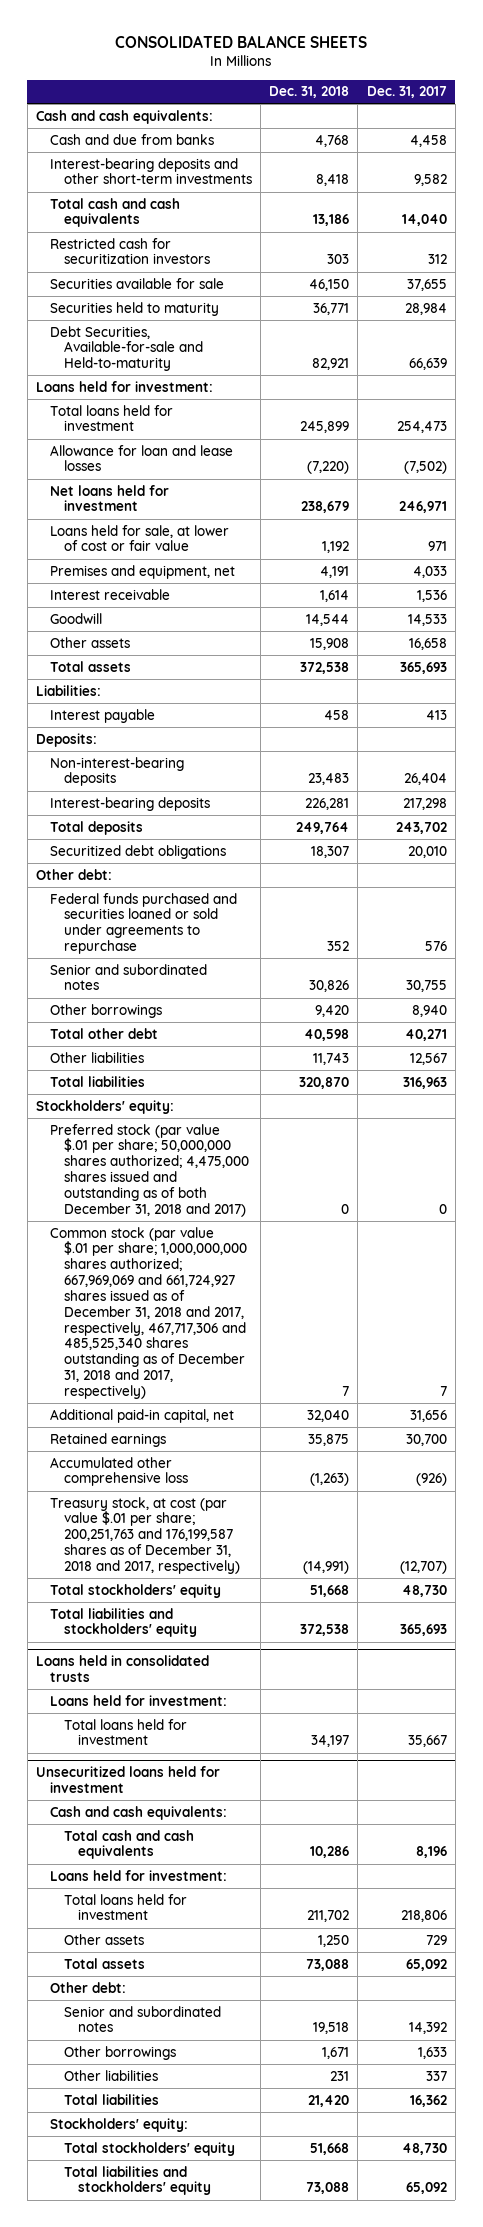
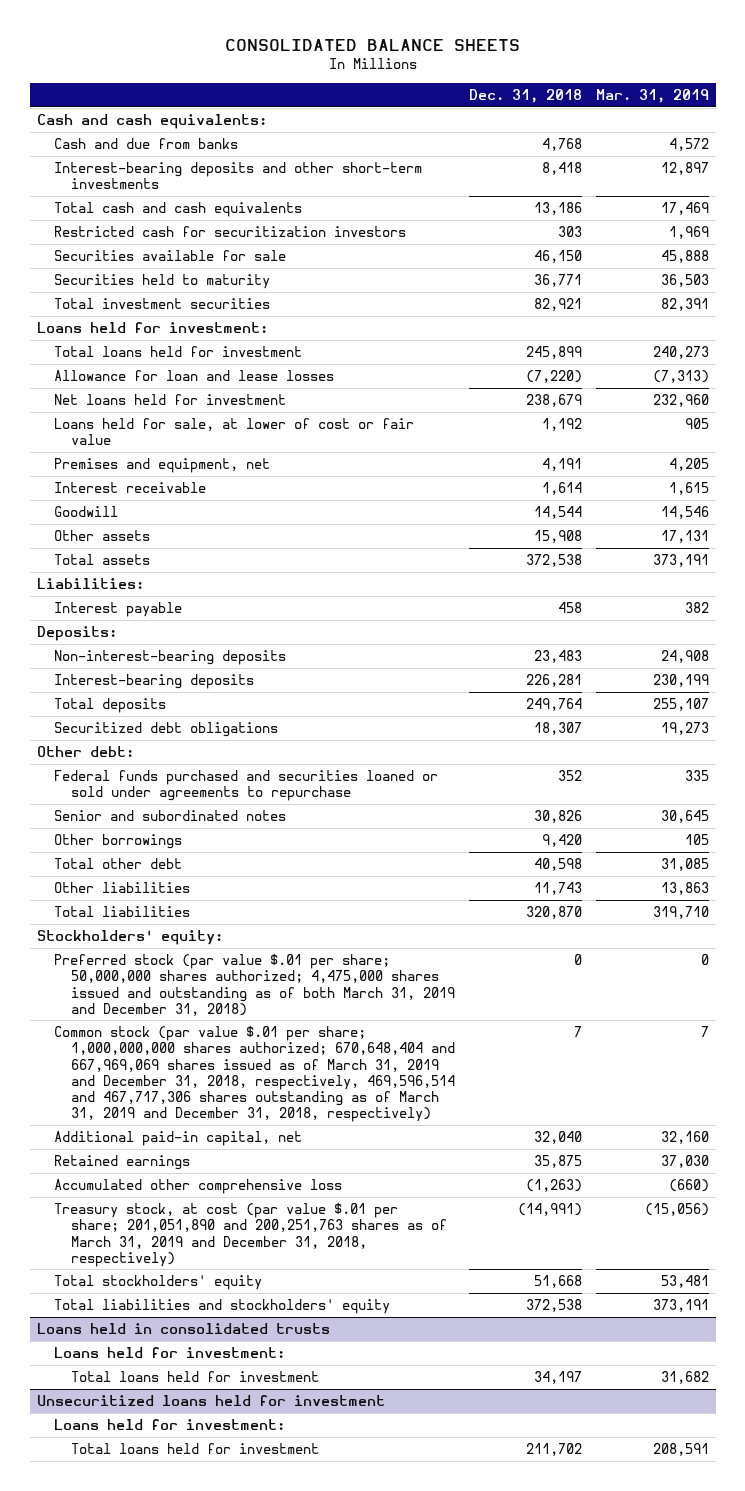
- | Dec. 31, 2018 | Dec. 31, 2017
+ | Dec. 31, 2018 | Mar. 31, 2019
- Debt Securities, Available-for-sale and Held-to-maturity | 82,921 | 66,639
+ Total investment securities | 82,921 | 82,391
- Preferred stock (par value $.01 per share; 50,000,000 shares authorized; 4,475,000 shares issued and outstanding as of both December 31, 2018 and 2017) | 0 | 0
- Common stock (par value $.01 per share; 1,000,000,000 shares authorized; 667,969,069 and 661,724,927 shares issued as of December 31, 2018 and 2017, respectively, 467,717,306 and 485,525,340 shares outstanding as of December 31, 2018 and 2017, respectively) | 7 | 7
+ Preferred stock (par value $.01 per share; 50,000,000 shares authorized; 4,475,000 shares issued and outstanding as of both March 31, 2019 and December 31, 2018) | 0 | 0
+ Common stock (par value $.01 per share; 1,000,000,000 shares authorized; 670,648,404 and 667,969,069 shares issued as of March 31, 2019 and December 31, 2018, respectively, 469,596,514 and 467,717,306 shares outstanding as of March 31, 2019 and December 31, 2018, respectively) | 7 | 7
- Treasury stock, at cost (par value $.01 per share; 200,251,763 and 176,199,587 shares as of December 31, 2018 and 2017, respectively) | (14,991) | (12,707)
+ Treasury stock, at cost (par value $.01 per share; 201,051,890 and 200,251,763 shares as of March 31, 2019 and December 31, 2018, respectively) | (14,991) | (15,056)
@ Unsecuritized loans held for investment
- Cash and cash equivalents:
- Total cash and cash equivalents | 10,286 | 8,196
- Other assets | 1,250 | 729
- Total assets | 73,088 | 65,092
- Other debt:
- Senior and subordinated notes | 19,518 | 14,392
- Other borrowings | 1,671 | 1,633
- Other liabilities | 231 | 337
- Total liabilities | 21,420 | 16,362
- Stockholders' equity:
- Total stockholders' equity | 51,668 | 48,730
- Total liabilities and stockholders' equity | 73,088 | 65,092

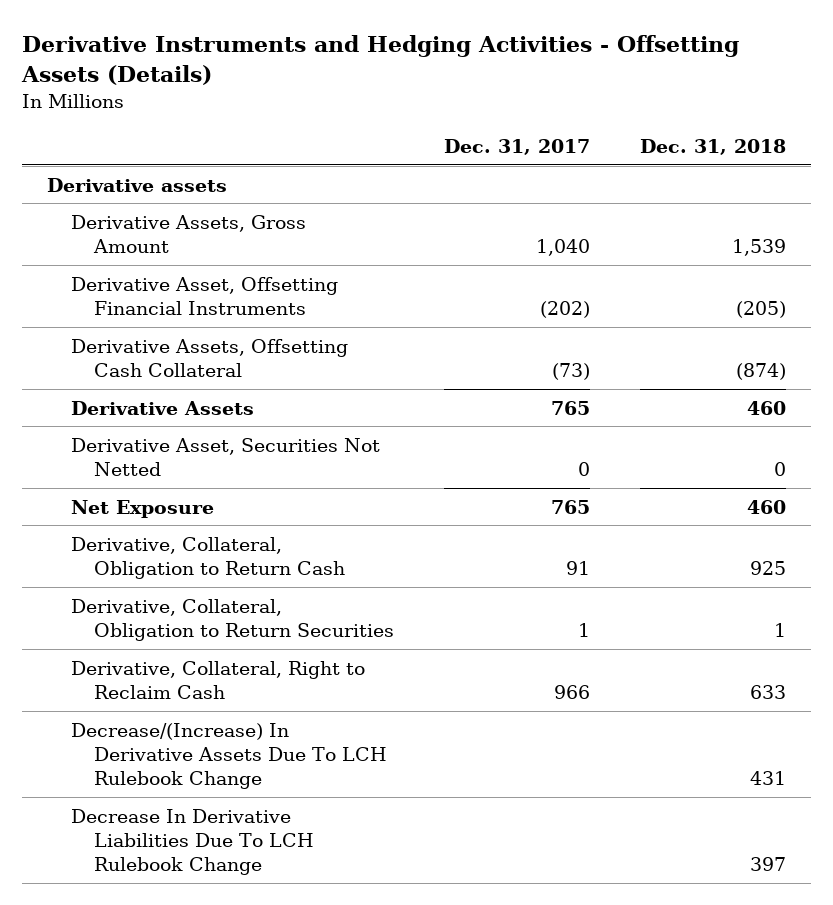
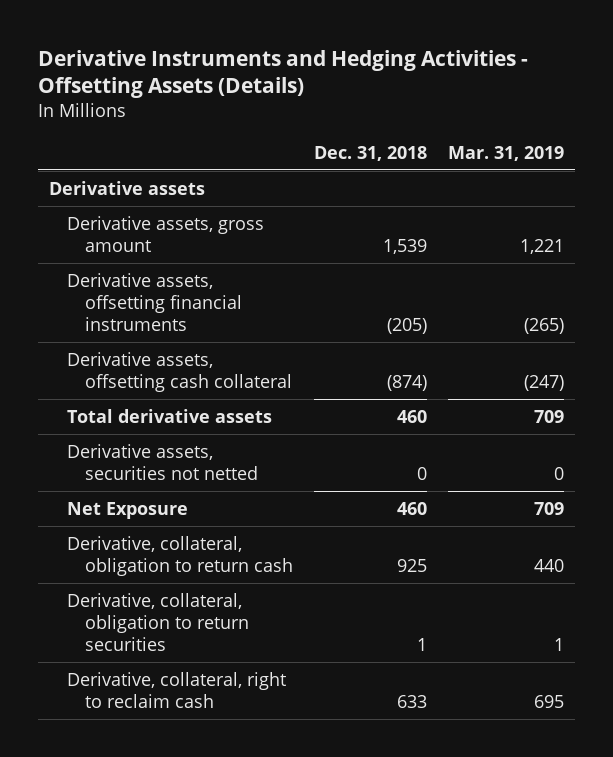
- | Dec. 31, 2017 | Dec. 31, 2018
+ | Dec. 31, 2018 | Mar. 31, 2019
- Derivative Assets, Gross Amount | 1,040 | 1,539
- Derivative Asset, Offsetting Financial Instruments | (202) | (205)
- Derivative Assets, Offsetting Cash Collateral | (73) | (874)
- Derivative Assets | 765 | 460
- Derivative Asset, Securities Not Netted | 0 | 0
+ Derivative assets, gross amount | 1,539 | 1,221
+ Derivative assets, offsetting financial instruments | (205) | (265)
+ Derivative assets, offsetting cash collateral | (874) | (247)
+ Total derivative assets | 460 | 709
+ Derivative assets, securities not netted | 0 | 0
- Derivative, Collateral, Obligation to Return Cash | 91 | 925
- Derivative, Collateral, Obligation to Return Securities | 1 | 1
- Derivative, Collateral, Right to Reclaim Cash | 966 | 633
- Decrease/(Increase) In Derivative Assets Due To LCH Rulebook Change | | 431
- Decrease In Derivative Liabilities Due To LCH Rulebook Change | | 397
+ Derivative, collateral, obligation to return cash | 925 | 440
+ Derivative, collateral, obligation to return securities | 1 | 1
+ Derivative, collateral, right to reclaim cash | 633 | 695

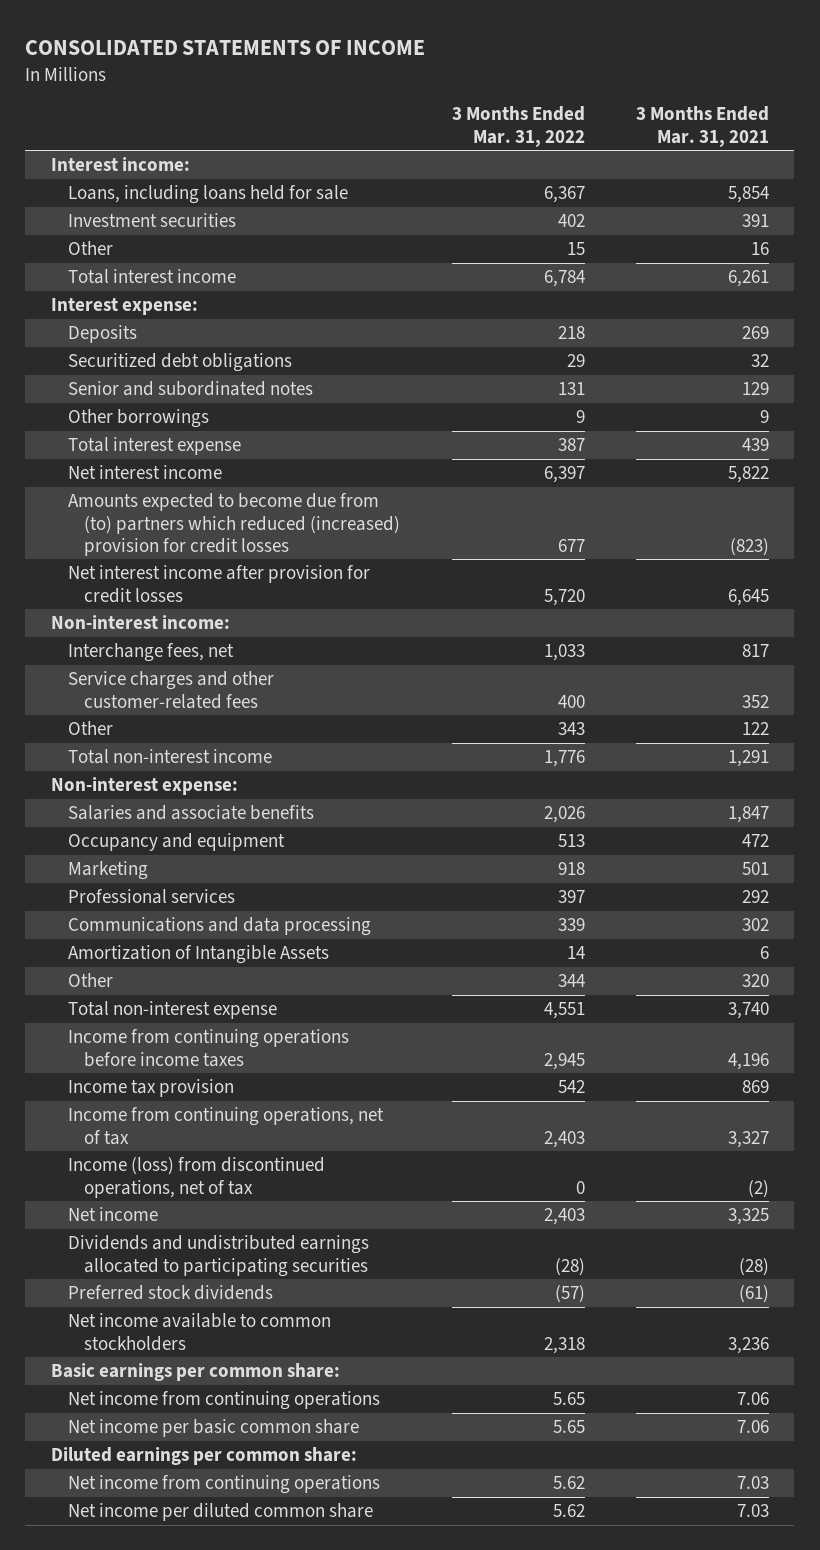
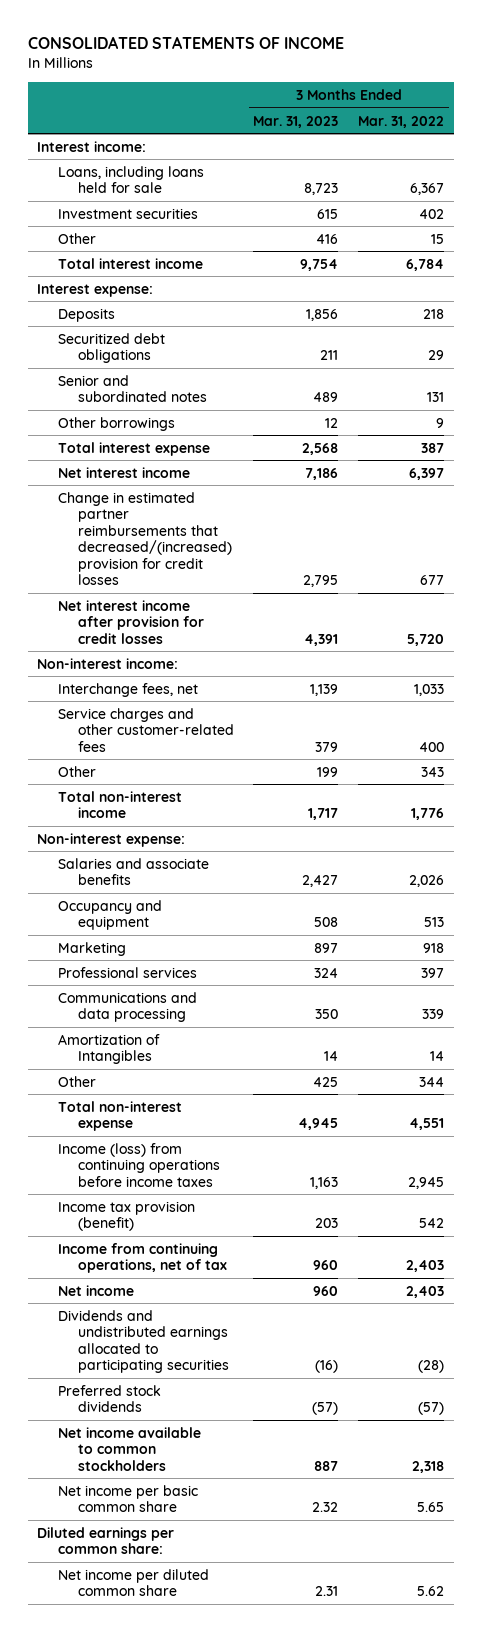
- | 3 Months Ended Mar. 31, 2022 | 3 Months Ended Mar. 31, 2021
+ | 3 Months Ended Mar. 31, 2023 | 3 Months Ended Mar. 31, 2022
- Amounts expected to become due from (to) partners which reduced (increased) provision for credit losses | 677 | (823)
+ Change in estimated partner reimbursements that decreased/(increased) provision for credit losses | 2,795 | 677
- Amortization of Intangible Assets | 14 | 6
+ Amortization of Intangibles | 14 | 14
- Income from continuing operations before income taxes | 2,945 | 4,196
- Income tax provision | 542 | 869
+ Income (loss) from continuing operations before income taxes | 1,163 | 2,945
+ Income tax provision (benefit) | 203 | 542
- Income (loss) from discontinued operations, net of tax | 0 | (2)
- Basic earnings per common share:
- Net income from continuing operations | 5.65 | 7.06
- Net income from continuing operations | 5.62 | 7.03

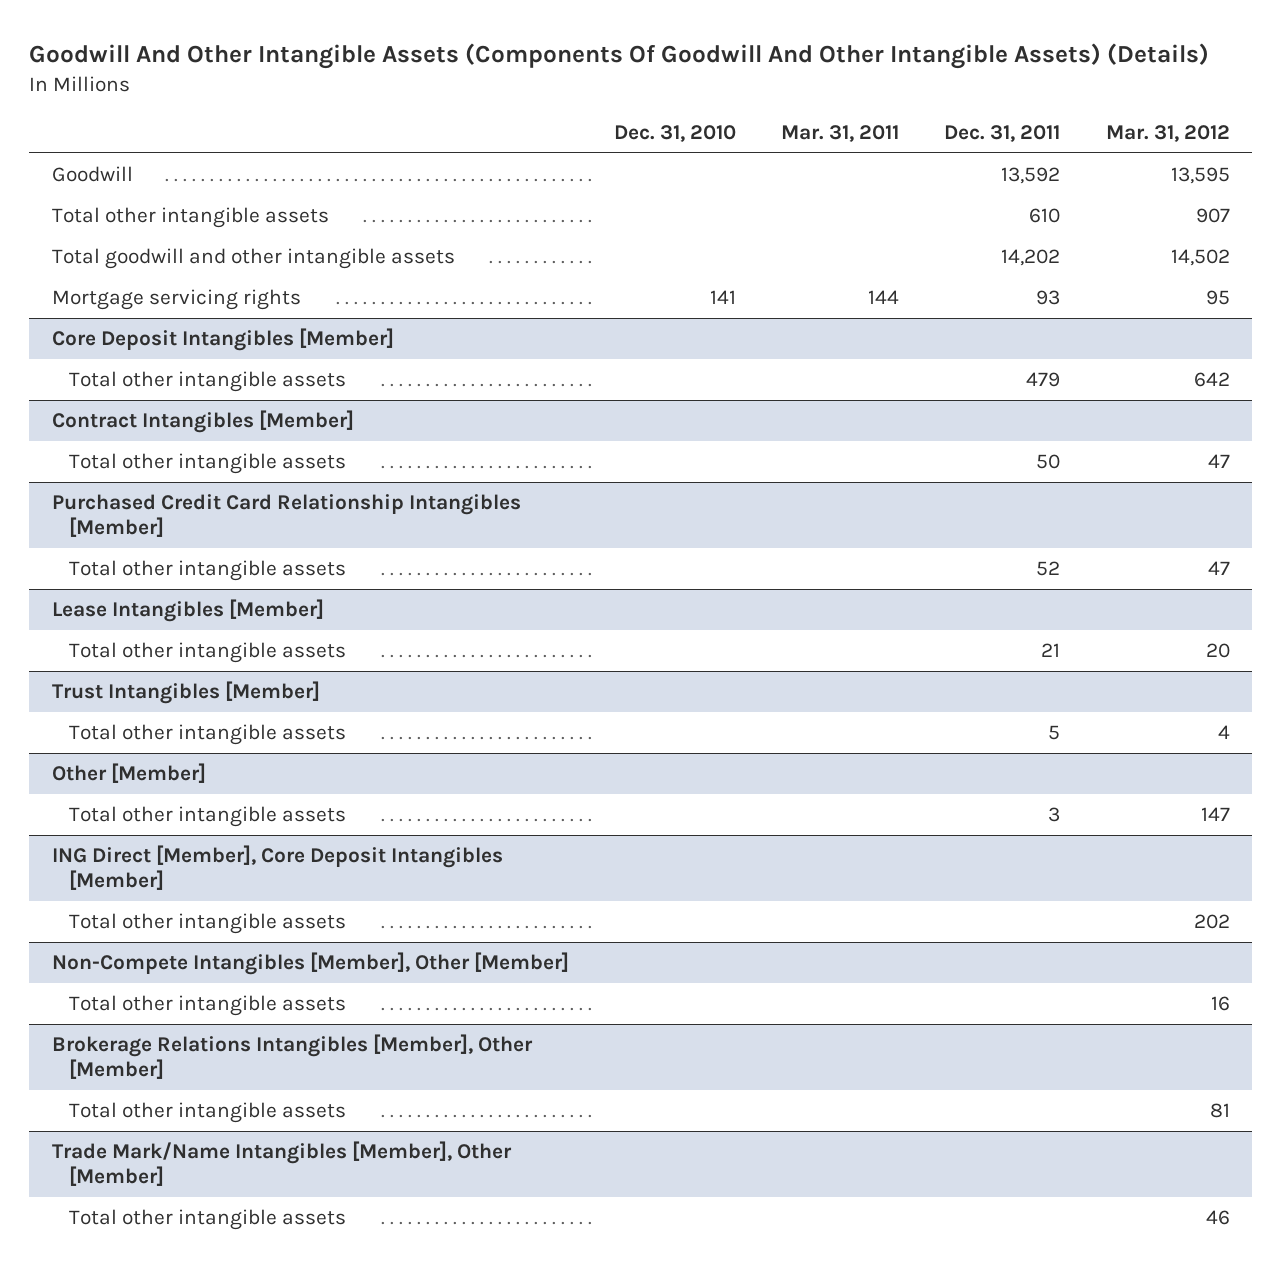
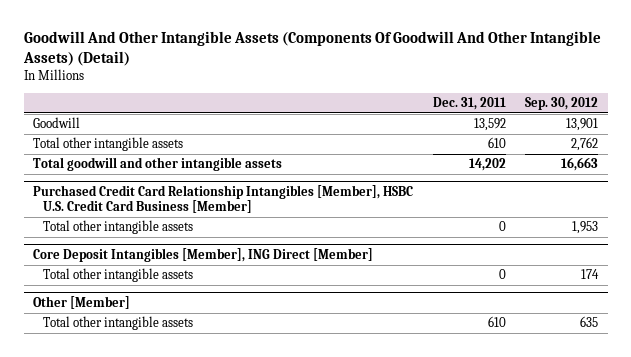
- Goodwill And Other Intangible Assets (Components Of Goodwill And Other Intangible Assets) (Details)
+ Goodwill And Other Intangible Assets (Components Of Goodwill And Other Intangible Assets) (Detail)
- | Dec. 31, 2010 | Mar. 31, 2011 | Dec. 31, 2011 | Mar. 31, 2012
+ | Dec. 31, 2011 | Sep. 30, 2012
- Mortgage servicing rights | 141 | 144 | 93 | 95
- Core Deposit Intangibles [Member]
- Total other intangible assets | | | 479 | 642
- Contract Intangibles [Member]
- Total other intangible assets | | | 50 | 47
- Purchased Credit Card Relationship Intangibles [Member]
- Total other intangible assets | | | 52 | 47
- Lease Intangibles [Member]
- Total other intangible assets | | | 21 | 20
- Trust Intangibles [Member]
- Total other intangible assets | | | 5 | 4
+ Purchased Credit Card Relationship Intangibles [Member], HSBC U.S. Credit Card Business [Member]
+ Total other intangible assets | 0 | 1,953
+ Core Deposit Intangibles [Member], ING Direct [Member]
+ Total other intangible assets | 0 | 174
@ Other [Member]
- Total other intangible assets | | | 3 | 147
- ING Direct [Member], Core Deposit Intangibles [Member]
- Total other intangible assets | | | | 202
- Non-Compete Intangibles [Member], Other [Member]
- Total other intangible assets | | | | 16
- Brokerage Relations Intangibles [Member], Other [Member]
- Total other intangible assets | | | | 81
- Trade Mark/Name Intangibles [Member], Other [Member]
- Total other intangible assets | | | | 46
@ Other [Member]
+ Total other intangible assets | 610 | 635

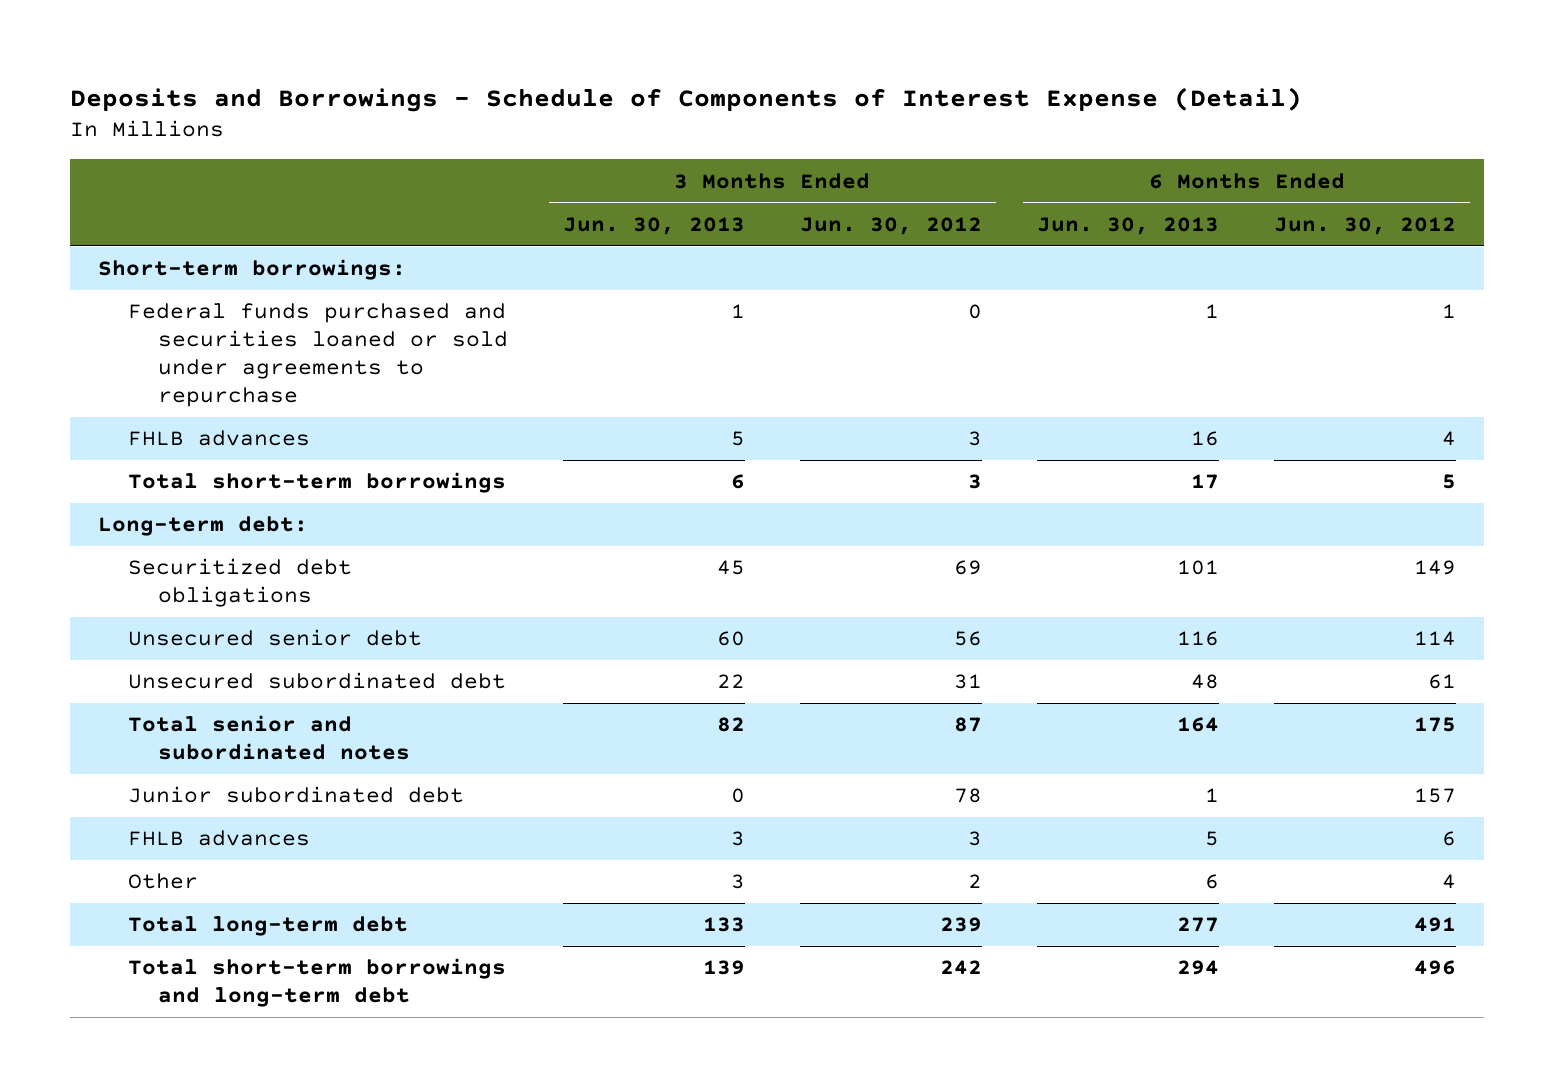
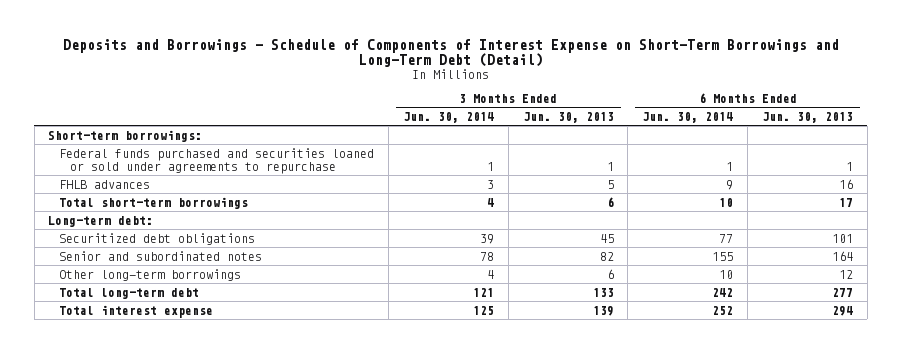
- Deposits and Borrowings - Schedule of Components of Interest Expense (Detail)
+ Deposits and Borrowings - Schedule of Components of Interest Expense on Short-Term Borrowings and Long-Term Debt (Detail)
- | 3 Months Ended Jun. 30, 2013 | 3 Months Ended Jun. 30, 2012 | 6 Months Ended Jun. 30, 2013 | 6 Months Ended Jun. 30, 2012
+ | 3 Months Ended Jun. 30, 2014 | 3 Months Ended Jun. 30, 2013 | 6 Months Ended Jun. 30, 2014 | 6 Months Ended Jun. 30, 2013
- Unsecured senior debt | 60 | 56 | 116 | 114
- Unsecured subordinated debt | 22 | 31 | 48 | 61
- Total senior and subordinated notes | 82 | 87 | 164 | 175
- Junior subordinated debt | 0 | 78 | 1 | 157
- FHLB advances | 3 | 3 | 5 | 6
- Other | 3 | 2 | 6 | 4
+ Senior and subordinated notes | 78 | 82 | 155 | 164
+ Other long-term borrowings | 4 | 6 | 10 | 12
- Total short-term borrowings and long-term debt | 139 | 242 | 294 | 496
+ Total interest expense | 125 | 139 | 252 | 294

